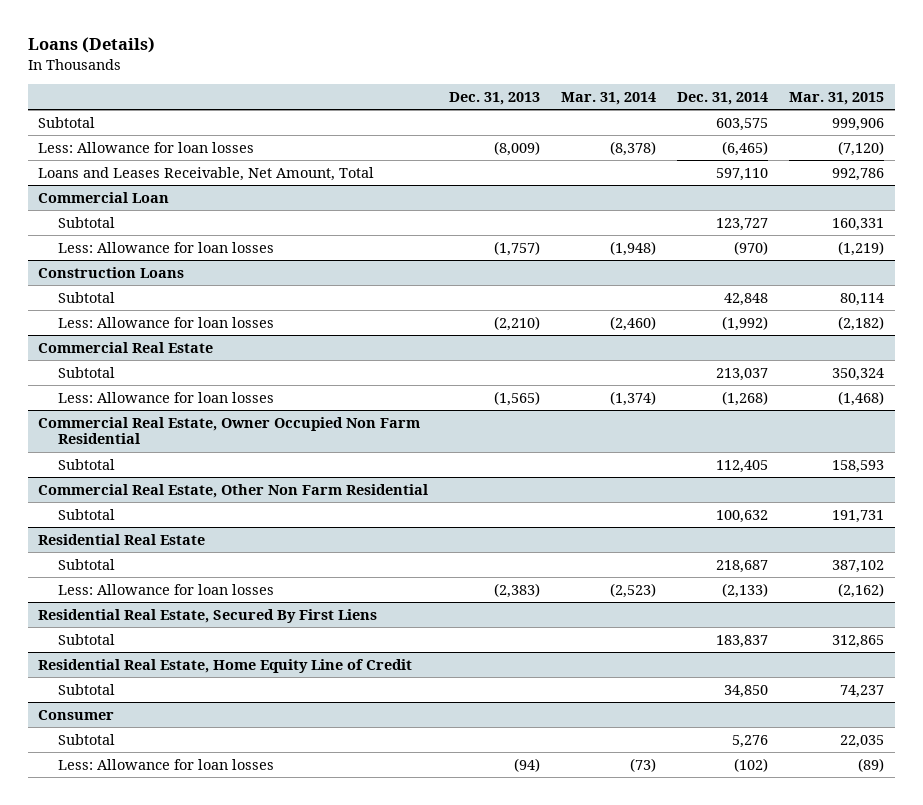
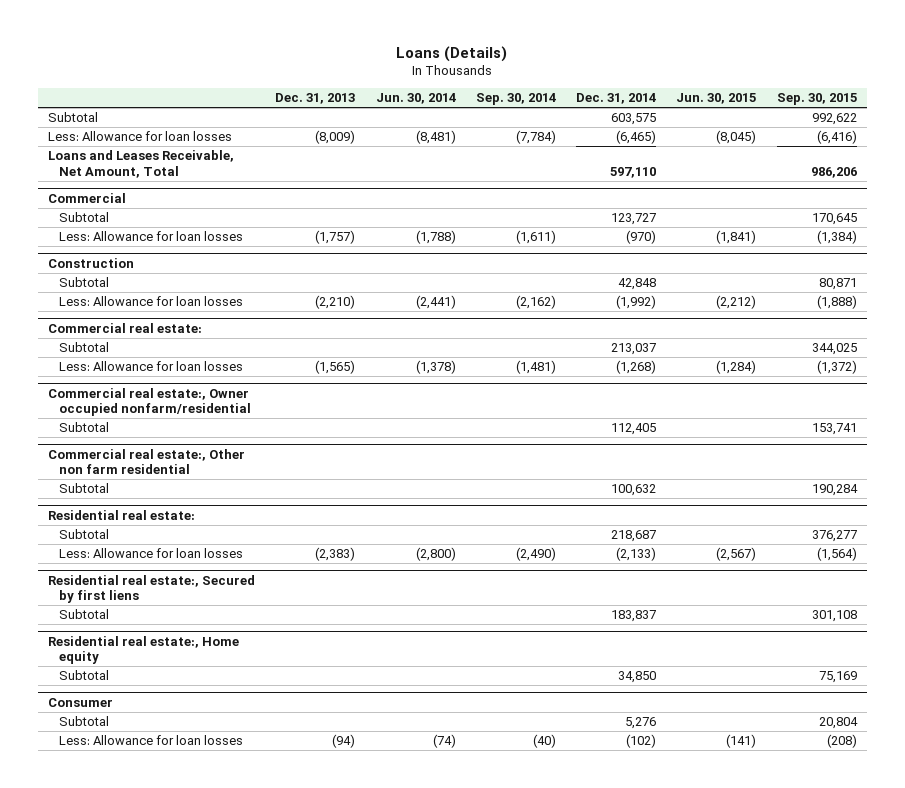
- | Dec. 31, 2013 | Mar. 31, 2014 | Dec. 31, 2014 | Mar. 31, 2015
+ | Dec. 31, 2013 | Jun. 30, 2014 | Sep. 30, 2014 | Dec. 31, 2014 | Jun. 30, 2015 | Sep. 30, 2015
- Commercial Loan
+ Commercial
- Construction Loans
+ Construction
- Commercial Real Estate
+ Commercial real estate:
- Commercial Real Estate, Owner Occupied Non Farm Residential
+ Commercial real estate:, Owner occupied nonfarm/residential
- Commercial Real Estate, Other Non Farm Residential
+ Commercial real estate:, Other non farm residential
- Residential Real Estate
+ Residential real estate:
- Residential Real Estate, Secured By First Liens
+ Residential real estate:, Secured by first liens
- Residential Real Estate, Home Equity Line of Credit
+ Residential real estate:, Home equity

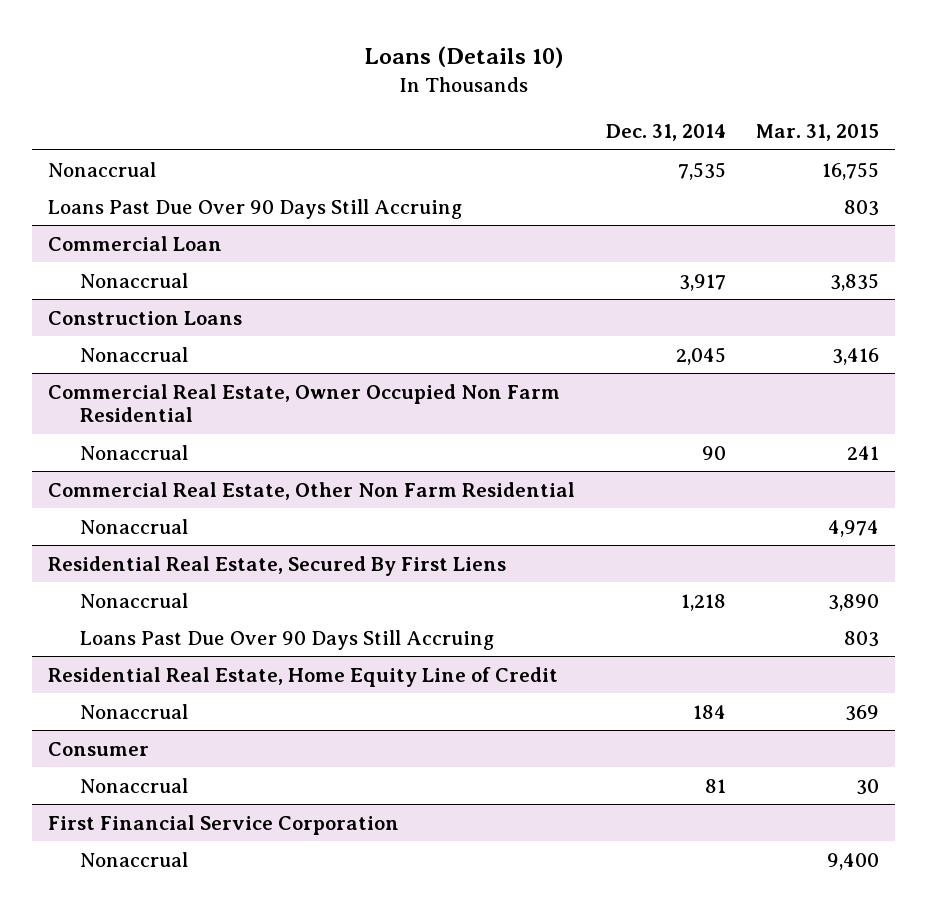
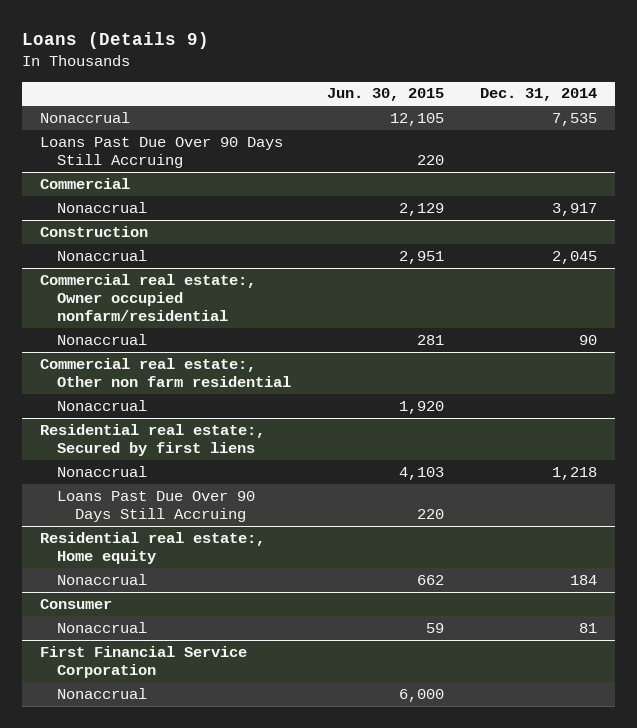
- Loans (Details 10)
+ Loans (Details 9)
- | Dec. 31, 2014 | Mar. 31, 2015
+ | Jun. 30, 2015 | Dec. 31, 2014
- Commercial Loan
+ Commercial
- Construction Loans
+ Construction
- Commercial Real Estate, Owner Occupied Non Farm Residential
+ Commercial real estate:, Owner occupied nonfarm/residential
- Commercial Real Estate, Other Non Farm Residential
+ Commercial real estate:, Other non farm residential
- Residential Real Estate, Secured By First Liens
+ Residential real estate:, Secured by first liens
- Residential Real Estate, Home Equity Line of Credit
+ Residential real estate:, Home equity

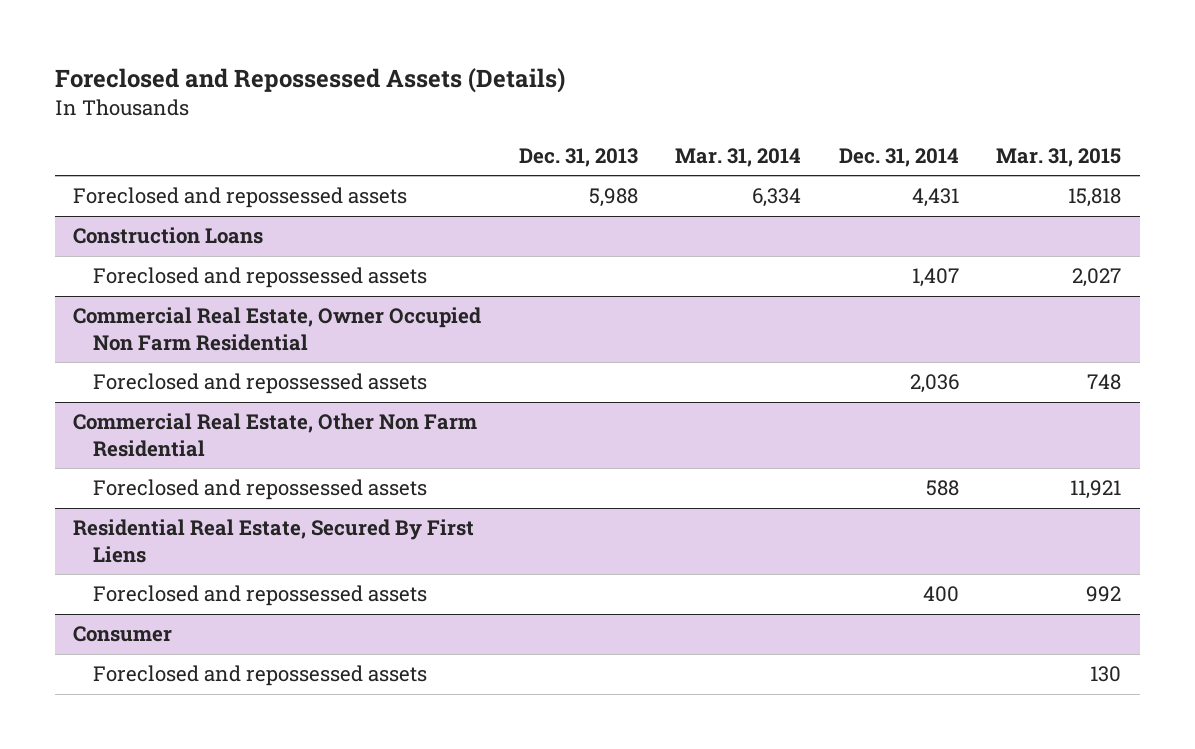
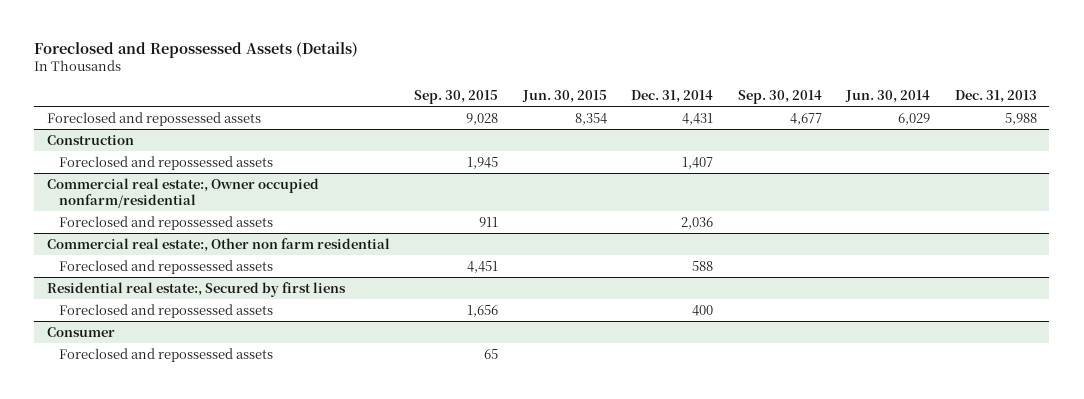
- | Dec. 31, 2013 | Mar. 31, 2014 | Dec. 31, 2014 | Mar. 31, 2015
+ | Sep. 30, 2015 | Jun. 30, 2015 | Dec. 31, 2014 | Sep. 30, 2014 | Jun. 30, 2014 | Dec. 31, 2013
- Construction Loans
+ Construction
- Commercial Real Estate, Owner Occupied Non Farm Residential
+ Commercial real estate:, Owner occupied nonfarm/residential
- Commercial Real Estate, Other Non Farm Residential
+ Commercial real estate:, Other non farm residential
- Residential Real Estate, Secured By First Liens
+ Residential real estate:, Secured by first liens

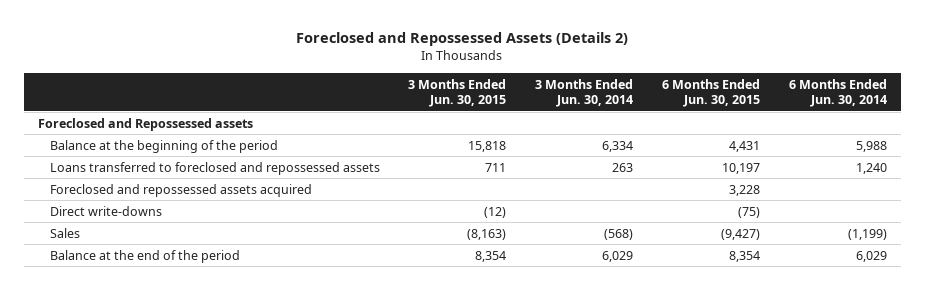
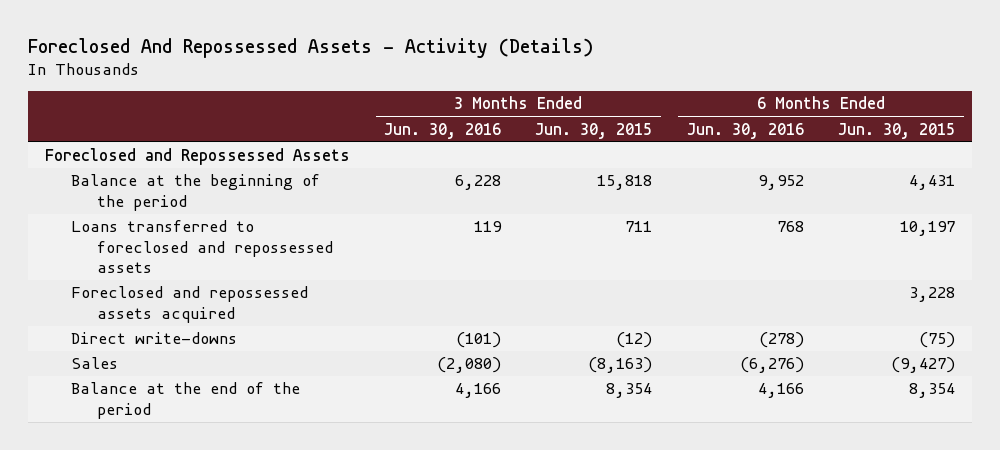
- Foreclosed and Repossessed Assets (Details 2)
+ Foreclosed And Repossessed Assets - Activity (Details)
- | 3 Months Ended Jun. 30, 2015 | 3 Months Ended Jun. 30, 2014 | 6 Months Ended Jun. 30, 2015 | 6 Months Ended Jun. 30, 2014
+ | 3 Months Ended Jun. 30, 2016 | 3 Months Ended Jun. 30, 2015 | 6 Months Ended Jun. 30, 2016 | 6 Months Ended Jun. 30, 2015
- Foreclosed and Repossessed assets
+ Foreclosed and Repossessed Assets

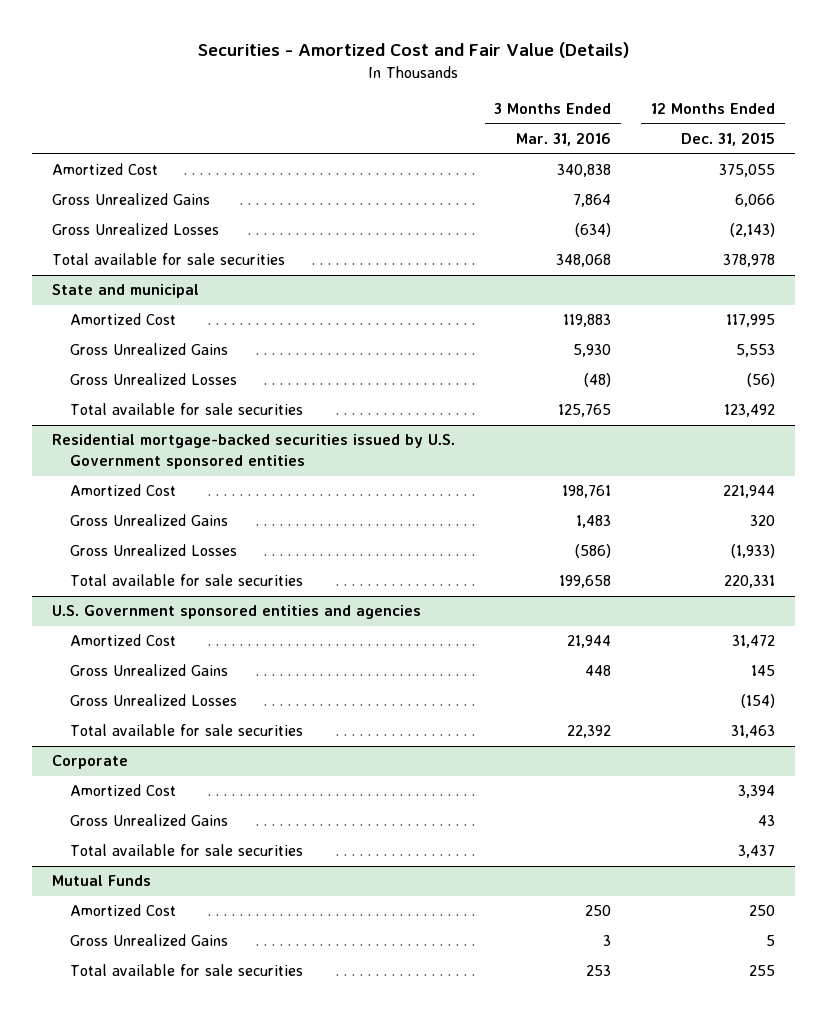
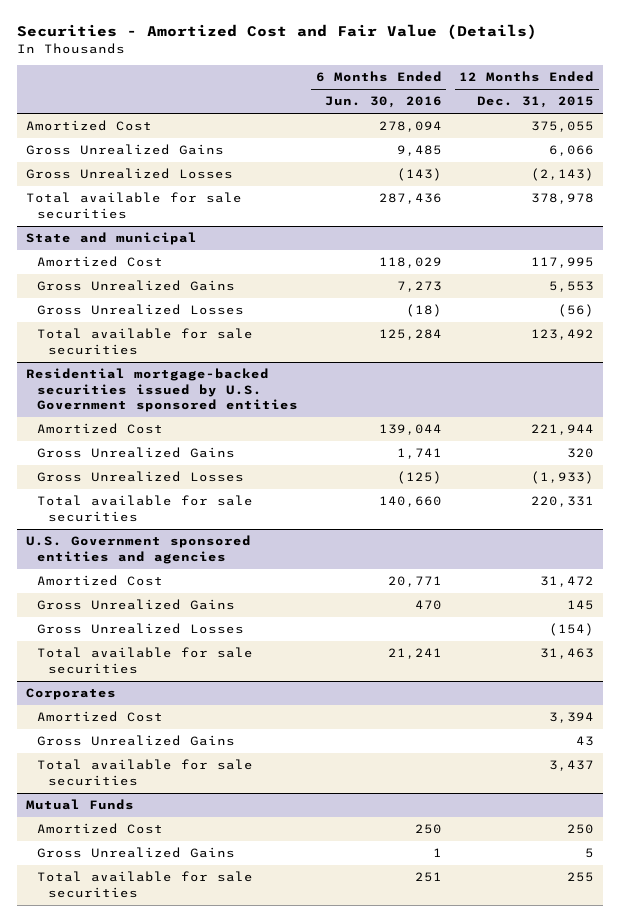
- | 3 Months Ended Mar. 31, 2016 | 12 Months Ended Dec. 31, 2015
+ | 6 Months Ended Jun. 30, 2016 | 12 Months Ended Dec. 31, 2015
- Corporate
+ Corporates

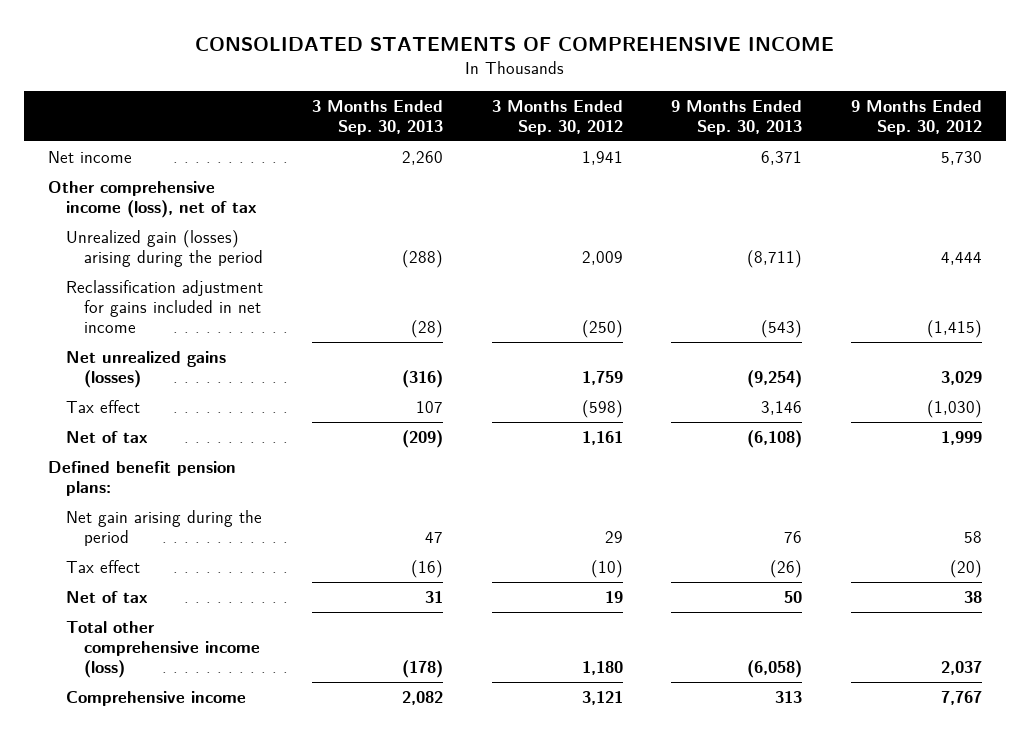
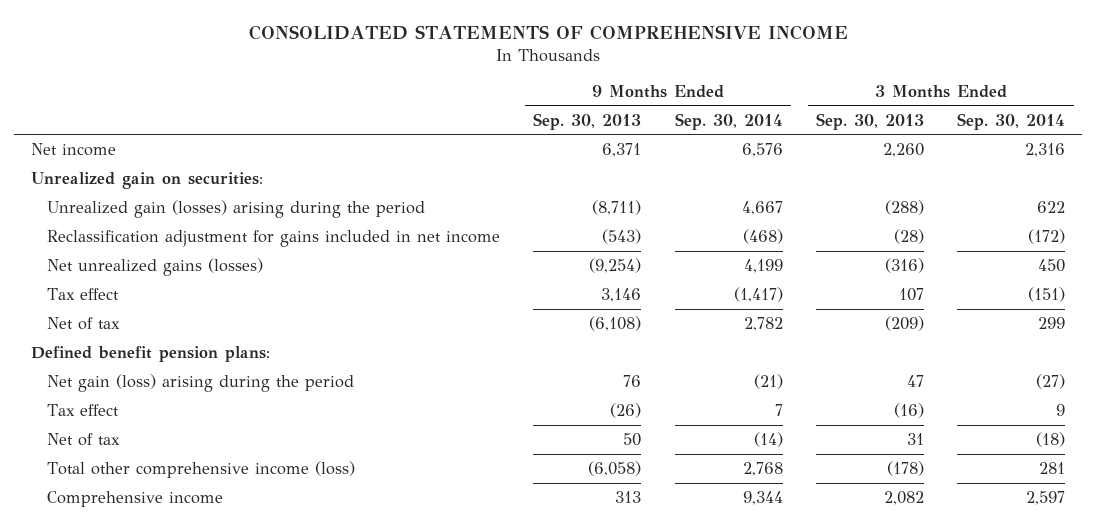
- | 3 Months Ended Sep. 30, 2013 | 3 Months Ended Sep. 30, 2012 | 9 Months Ended Sep. 30, 2013 | 9 Months Ended Sep. 30, 2012
+ | 9 Months Ended Sep. 30, 2013 | 9 Months Ended Sep. 30, 2014 | 3 Months Ended Sep. 30, 2013 | 3 Months Ended Sep. 30, 2014
- Other comprehensive income (loss), net of tax
+ Unrealized gain on securities:
- Net gain arising during the period | 47 | 29 | 76 | 58
+ Net gain (loss) arising during the period | 76 | (21) | 47 | (27)

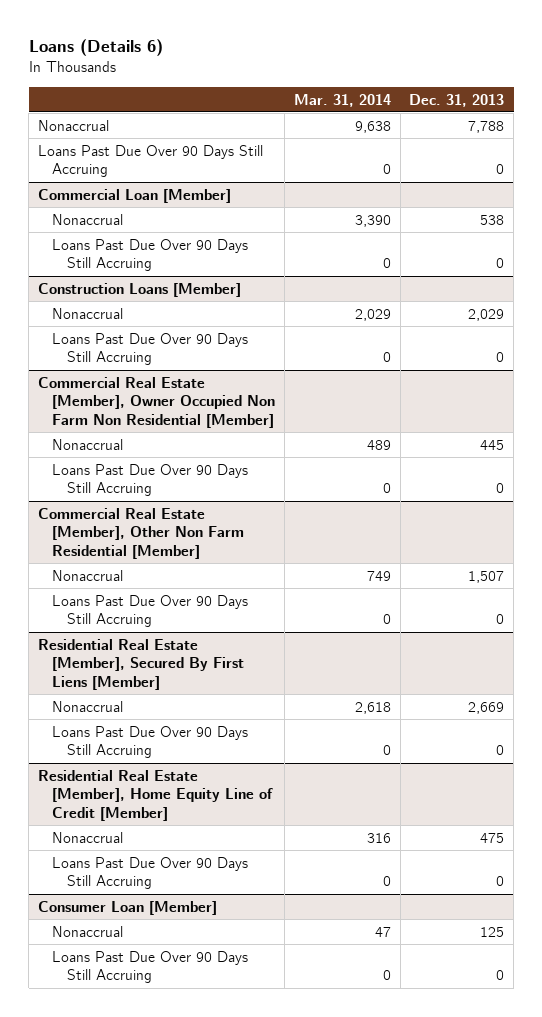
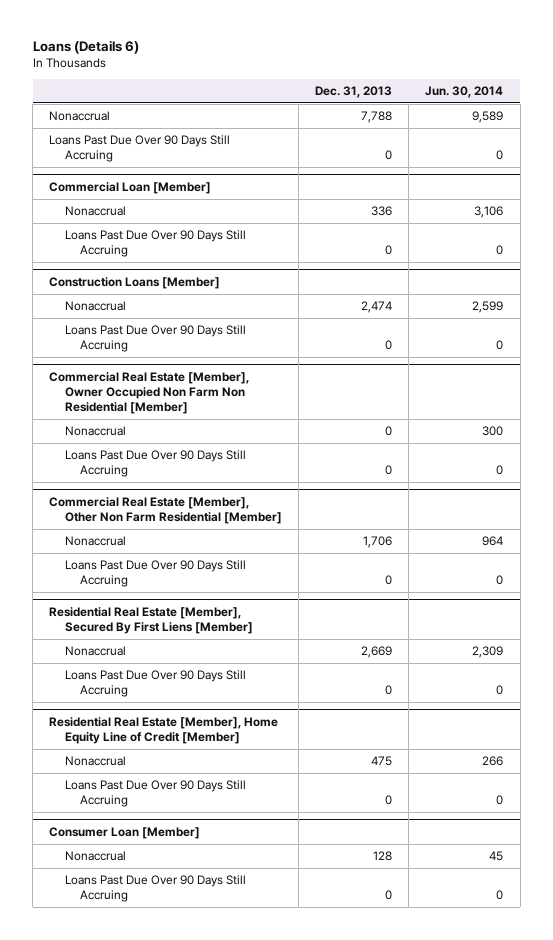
- | Mar. 31, 2014 | Dec. 31, 2013
+ | Dec. 31, 2013 | Jun. 30, 2014
@ Commercial Loan [Member]
- Nonaccrual | 3,390 | 538
+ Nonaccrual | 336 | 3,106
@ Construction Loans [Member]
- Nonaccrual | 2,029 | 2,029
+ Nonaccrual | 2,474 | 2,599
@ Commercial Real Estate [Member], Owner Occupied Non Farm Non Residential [Member]
- Nonaccrual | 489 | 445
+ Nonaccrual | 0 | 300
@ Commercial Real Estate [Member], Other Non Farm Residential [Member]
- Nonaccrual | 749 | 1,507
+ Nonaccrual | 1,706 | 964
@ Consumer Loan [Member]
- Nonaccrual | 47 | 125
+ Nonaccrual | 128 | 45

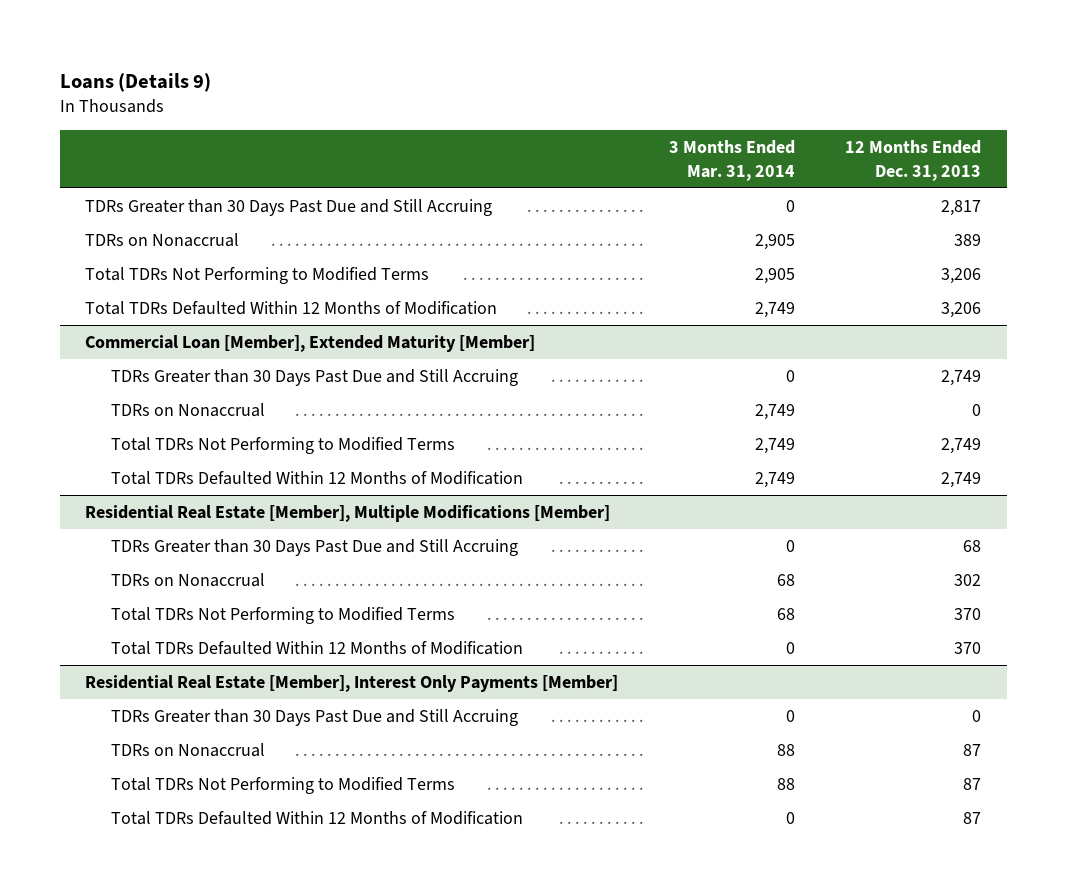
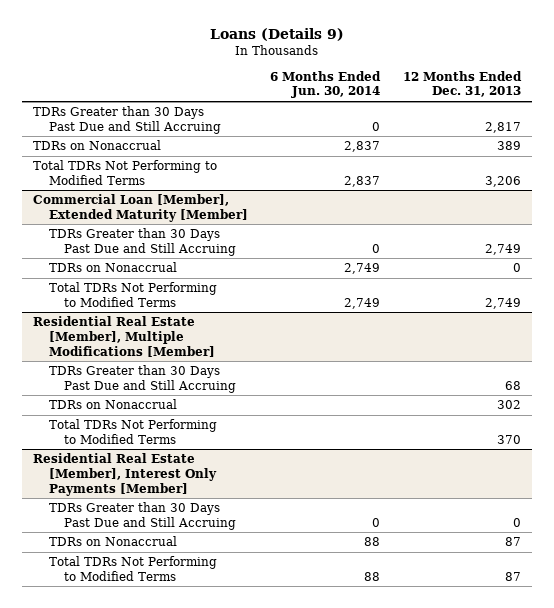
- | 3 Months Ended Mar. 31, 2014 | 12 Months Ended Dec. 31, 2013
+ | 6 Months Ended Jun. 30, 2014 | 12 Months Ended Dec. 31, 2013
- Total TDRs Defaulted Within 12 Months of Modification | 2,749 | 3,206
@ Commercial Loan [Member], Extended Maturity [Member]
- Total TDRs Defaulted Within 12 Months of Modification | 2,749 | 2,749
@ Residential Real Estate [Member], Multiple Modifications [Member]
- Total TDRs Defaulted Within 12 Months of Modification | 0 | 370
@ Residential Real Estate [Member], Interest Only Payments [Member]
- Total TDRs Defaulted Within 12 Months of Modification | 0 | 87

